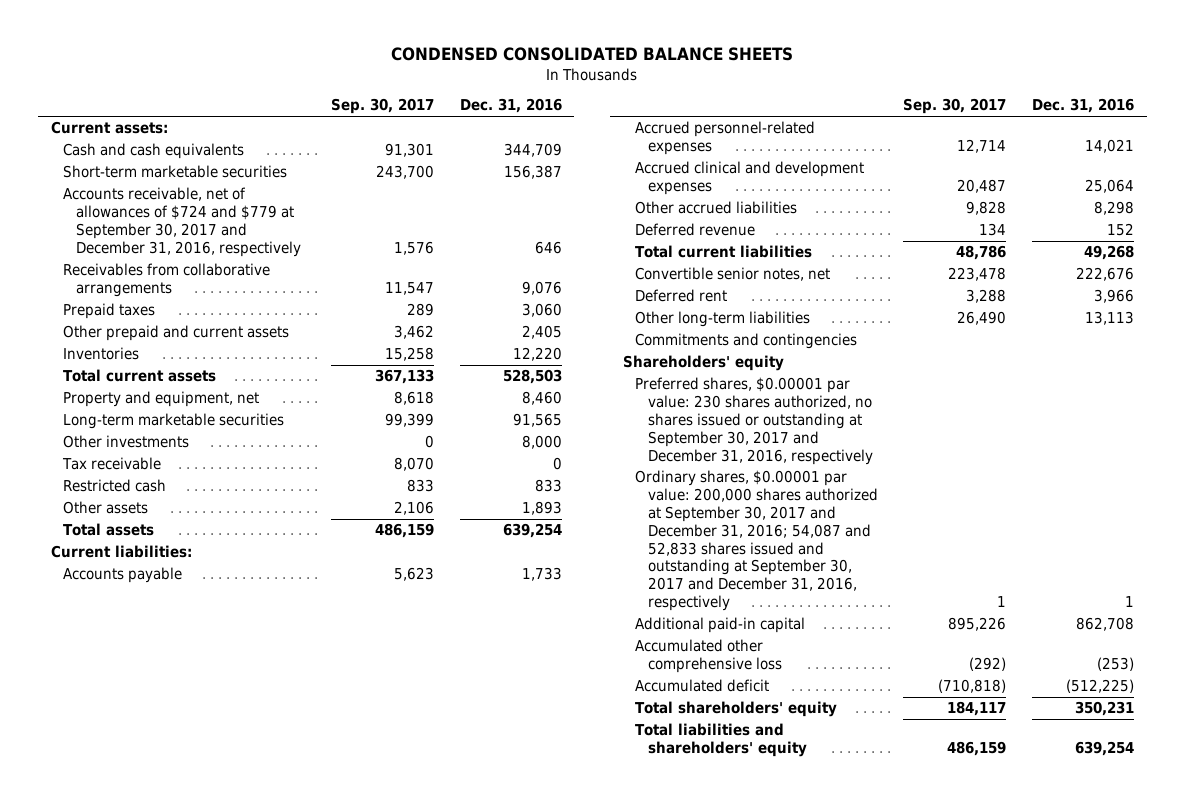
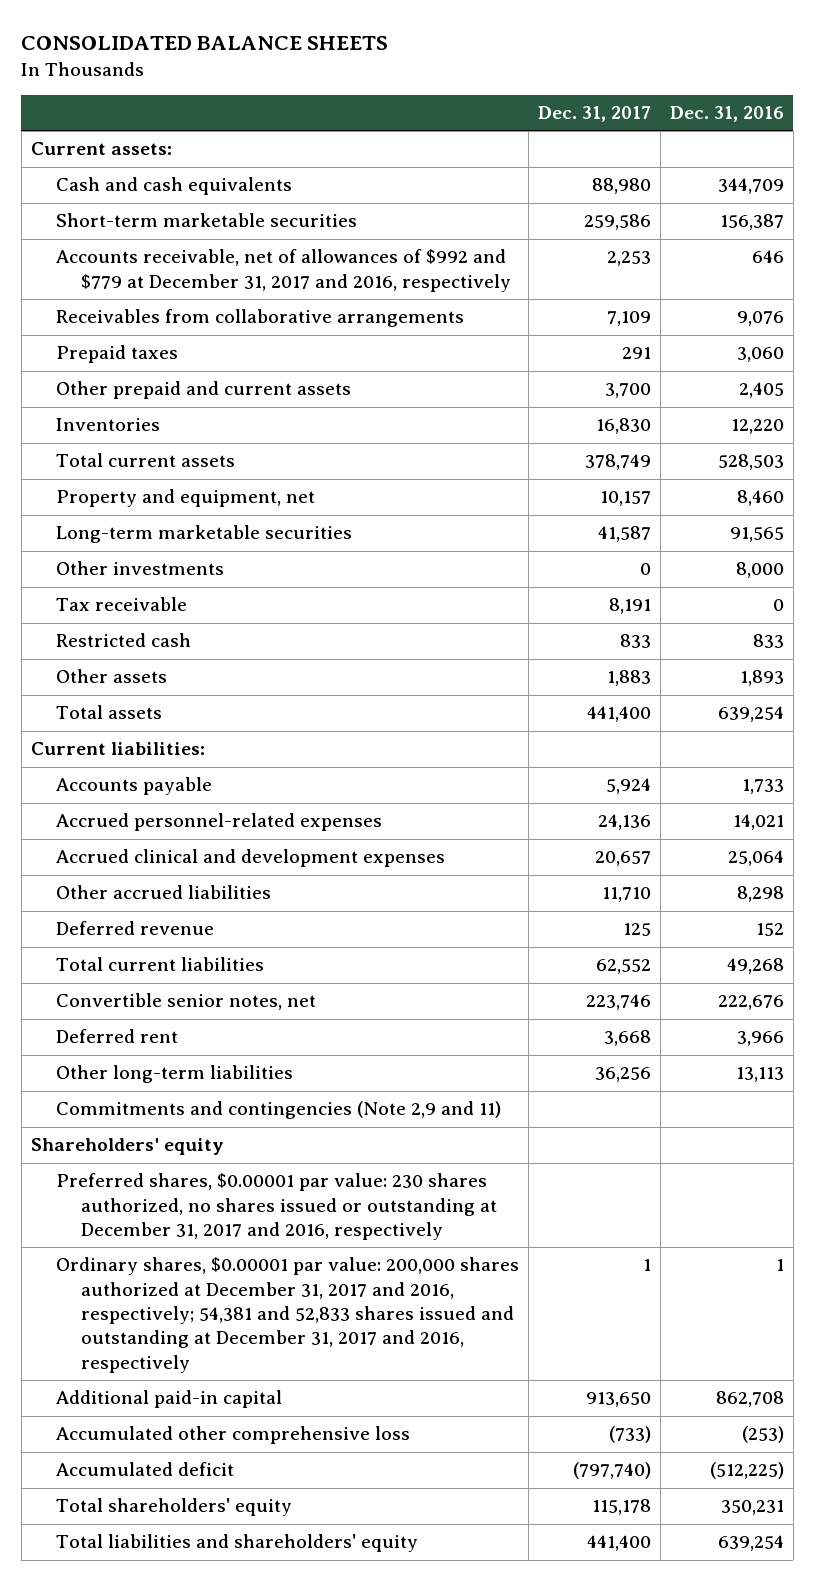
- CONDENSED CONSOLIDATED BALANCE SHEETS
+ CONSOLIDATED BALANCE SHEETS
- | Sep. 30, 2017 | Dec. 31, 2016
+ | Dec. 31, 2017 | Dec. 31, 2016
- Accounts receivable, net of allowances of $724 and $779 at September 30, 2017 and December 31, 2016, respectively | 1,576 | 646
+ Accounts receivable, net of allowances of $992 and $779 at December 31, 2017 and 2016, respectively | 2,253 | 646
- Commitments and contingencies
+ Commitments and contingencies (Note 2,9 and 11)
- Preferred shares, $0.00001 par value: 230 shares authorized, no shares issued or outstanding at September 30, 2017 and December 31, 2016, respectively
- Ordinary shares, $0.00001 par value: 200,000 shares authorized at September 30, 2017 and December 31, 2016; 54,087 and 52,833 shares issued and outstanding at September 30, 2017 and December 31, 2016, respectively | 1 | 1
+ Preferred shares, $0.00001 par value: 230 shares authorized, no shares issued or outstanding at December 31, 2017 and 2016, respectively
+ Ordinary shares, $0.00001 par value: 200,000 shares authorized at December 31, 2017 and 2016, respectively; 54,381 and 52,833 shares issued and outstanding at December 31, 2017 and 2016, respectively | 1 | 1

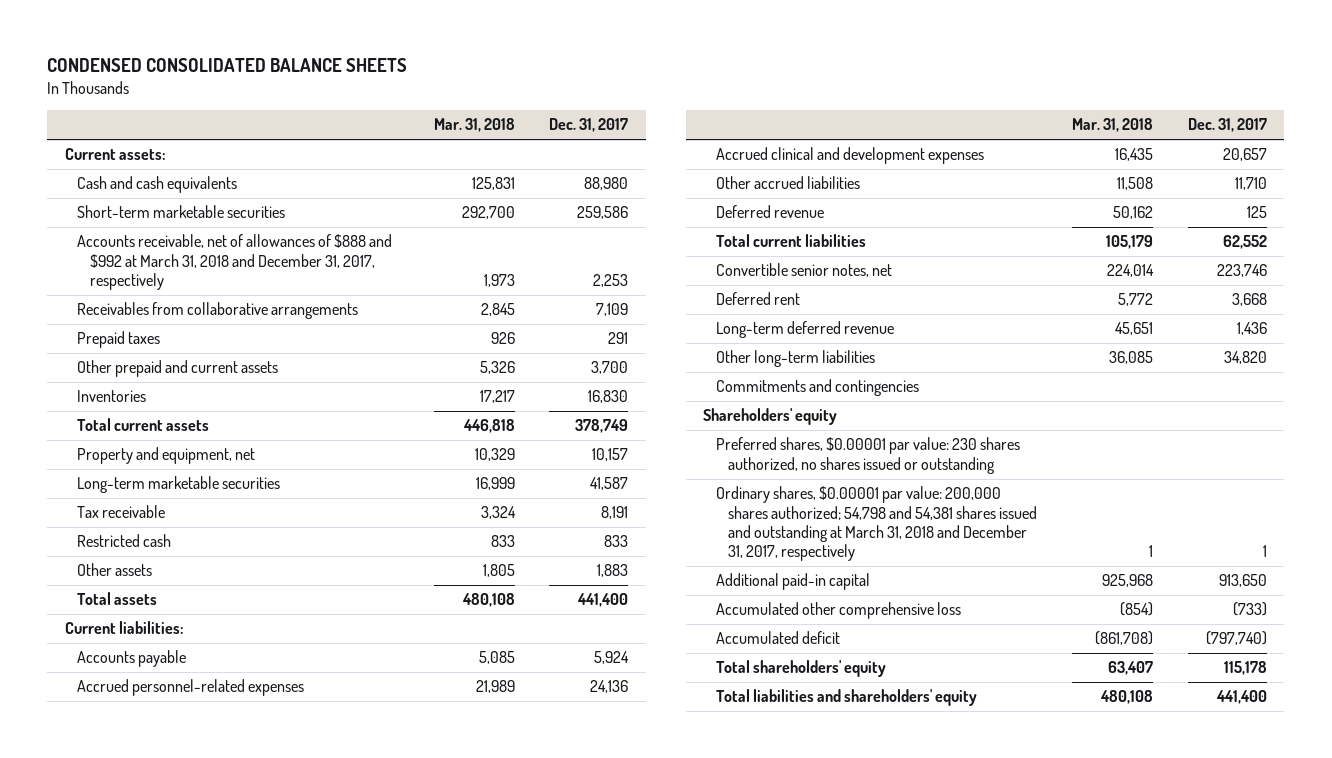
- CONSOLIDATED BALANCE SHEETS
+ CONDENSED CONSOLIDATED BALANCE SHEETS
- | Dec. 31, 2017 | Dec. 31, 2016
+ | Mar. 31, 2018 | Dec. 31, 2017
- Accounts receivable, net of allowances of $992 and $779 at December 31, 2017 and 2016, respectively | 2,253 | 646
+ Accounts receivable, net of allowances of $888 and $992 at March 31, 2018 and December 31, 2017, respectively | 1,973 | 2,253
- Other investments | 0 | 8,000
- Other long-term liabilities | 36,256 | 13,113
- Commitments and contingencies (Note 2,9 and 11)
+ Long-term deferred revenue | 45,651 | 1,436
+ Other long-term liabilities | 36,085 | 34,820
+ Commitments and contingencies
- Preferred shares, $0.00001 par value: 230 shares authorized, no shares issued or outstanding at December 31, 2017 and 2016, respectively
- Ordinary shares, $0.00001 par value: 200,000 shares authorized at December 31, 2017 and 2016, respectively; 54,381 and 52,833 shares issued and outstanding at December 31, 2017 and 2016, respectively | 1 | 1
+ Preferred shares, $0.00001 par value: 230 shares authorized, no shares issued or outstanding
+ Ordinary shares, $0.00001 par value: 200,000 shares authorized; 54,798 and 54,381 shares issued and outstanding at March 31, 2018 and December 31, 2017, respectively | 1 | 1

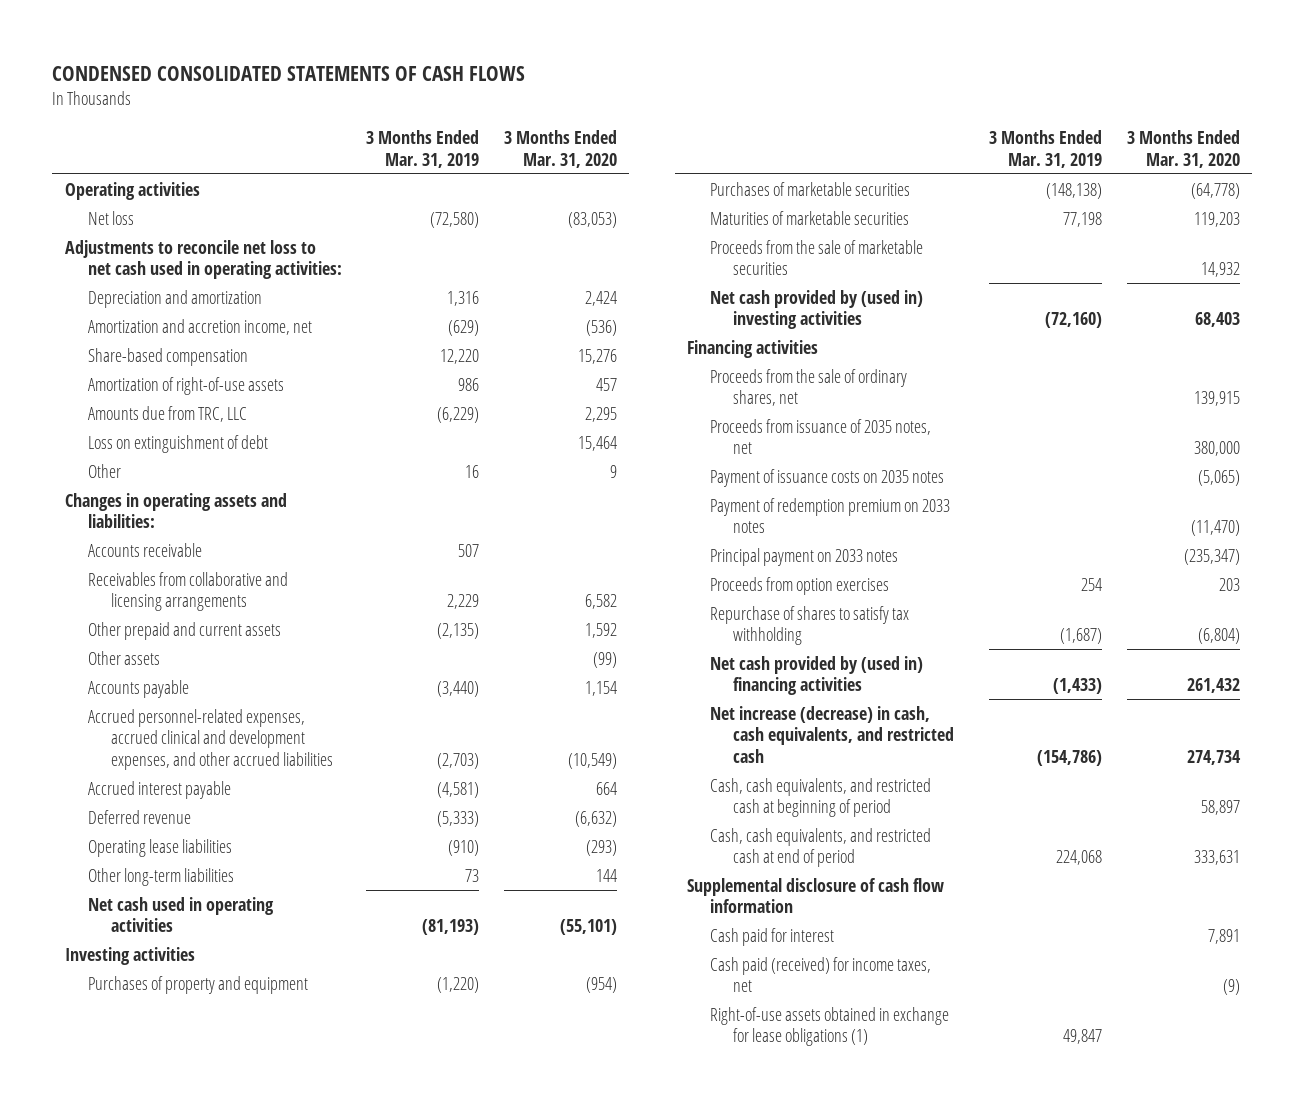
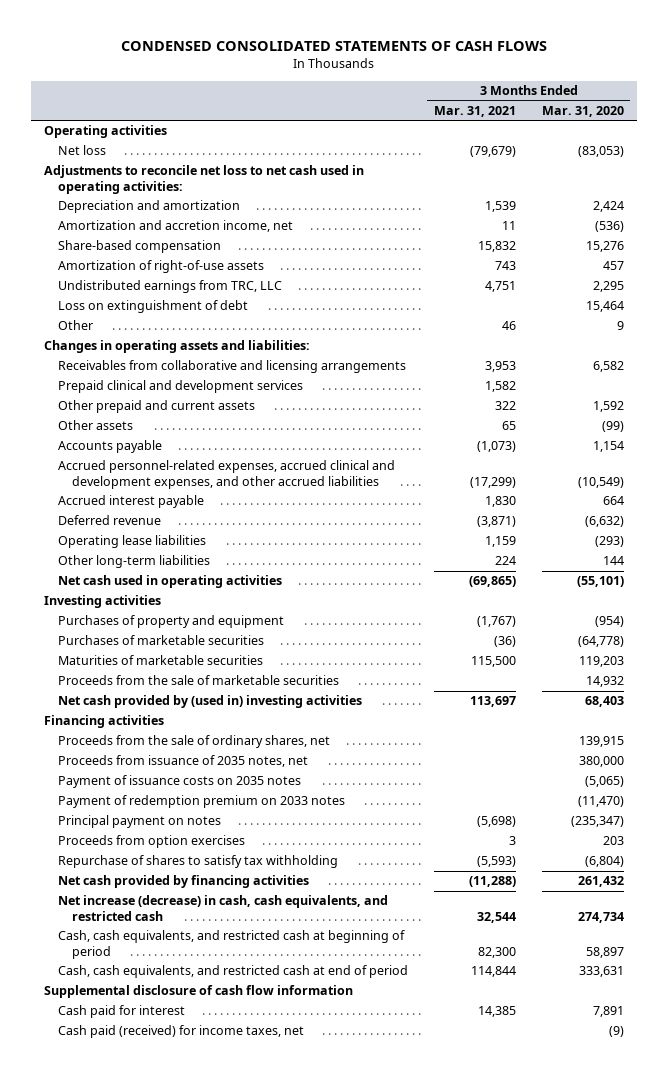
- | 3 Months Ended Mar. 31, 2019 | 3 Months Ended Mar. 31, 2020
+ | 3 Months Ended Mar. 31, 2021 | 3 Months Ended Mar. 31, 2020
- Amounts due from TRC, LLC | (6,229) | 2,295
+ Undistributed earnings from TRC, LLC | 4,751 | 2,295
- Accounts receivable | 507 |
+ Prepaid clinical and development services | 1,582 |
- Principal payment on 2033 notes | | (235,347)
+ Principal payment on notes | (5,698) | (235,347)
- Net cash provided by (used in) financing activities | (1,433) | 261,432
+ Net cash provided by financing activities | (11,288) | 261,432
- Right-of-use assets obtained in exchange for lease obligations (1) | 49,847 |

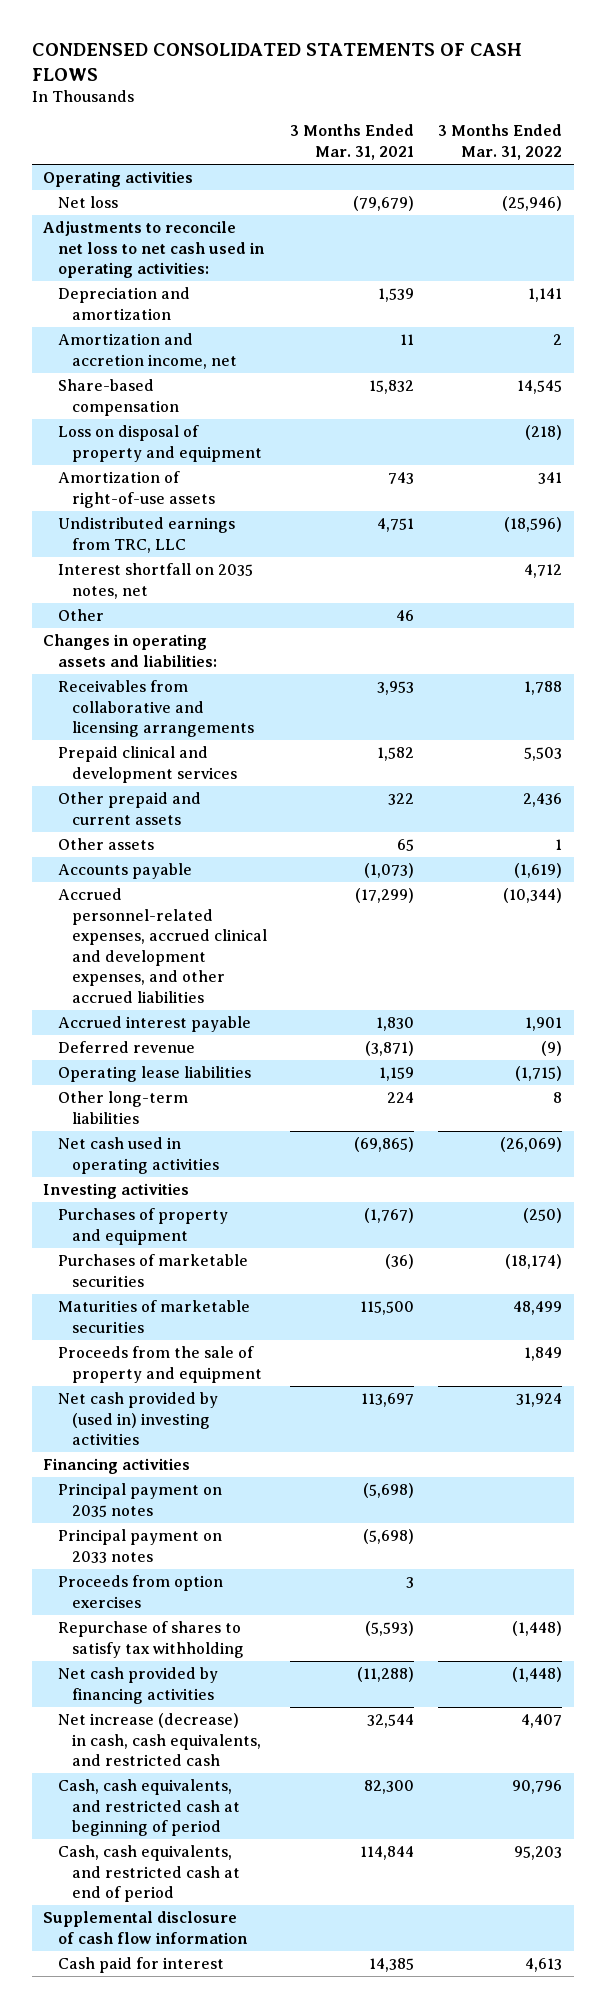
- | 3 Months Ended Mar. 31, 2021 | 3 Months Ended Mar. 31, 2020
+ | 3 Months Ended Mar. 31, 2021 | 3 Months Ended Mar. 31, 2022
+ Loss on disposal of property and equipment | | (218)
- Loss on extinguishment of debt | | 15,464
+ Interest shortfall on 2035 notes, net | | 4,712
- Proceeds from the sale of marketable securities | | 14,932
+ Proceeds from the sale of property and equipment | | 1,849
- Proceeds from the sale of ordinary shares, net | | 139,915
- Proceeds from issuance of 2035 notes, net | | 380,000
- Payment of issuance costs on 2035 notes | | (5,065)
- Payment of redemption premium on 2033 notes | | (11,470)
- Principal payment on notes | (5,698) | (235,347)
+ Principal payment on 2035 notes | (5,698) |
+ Principal payment on 2033 notes | (5,698) |
- Cash paid (received) for income taxes, net | | (9)

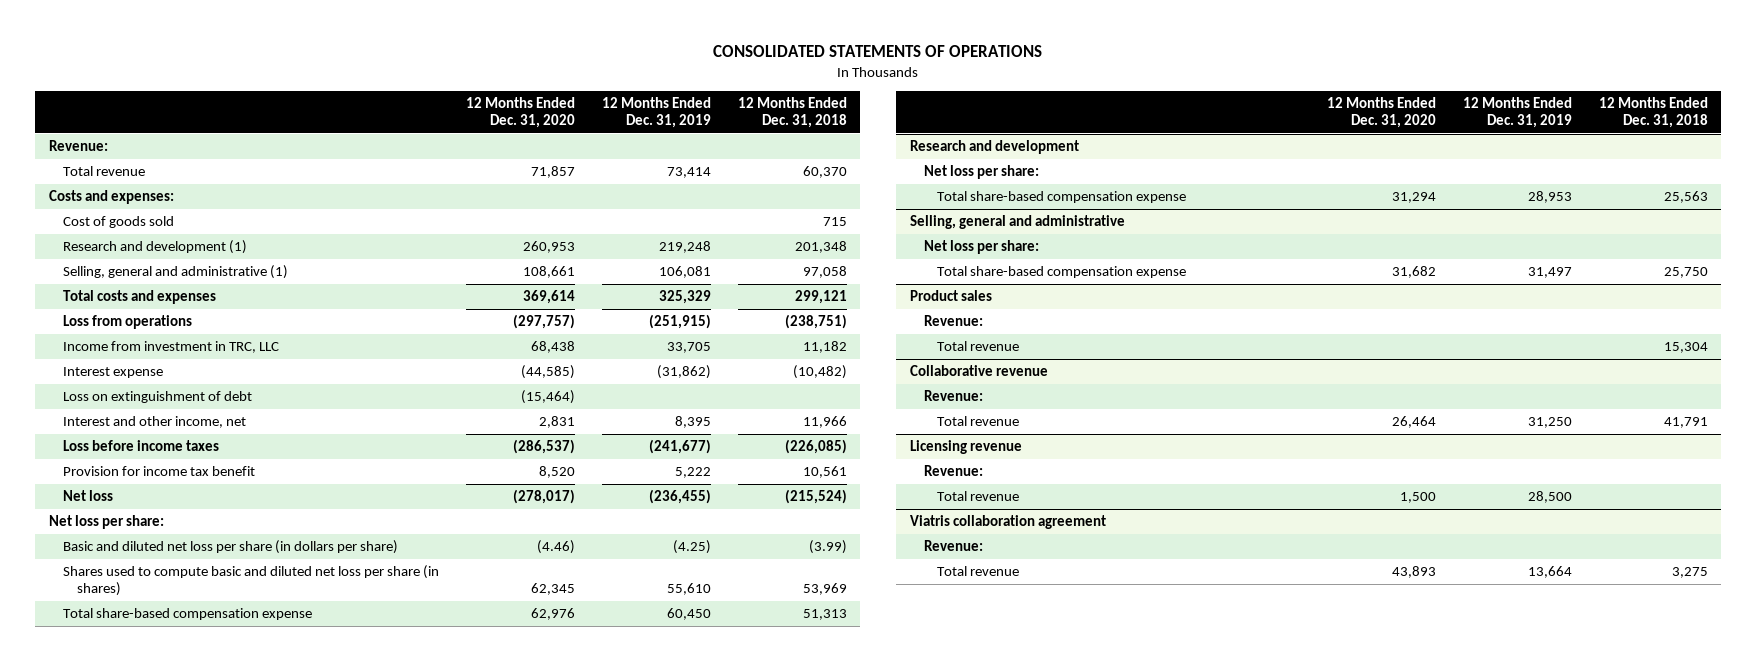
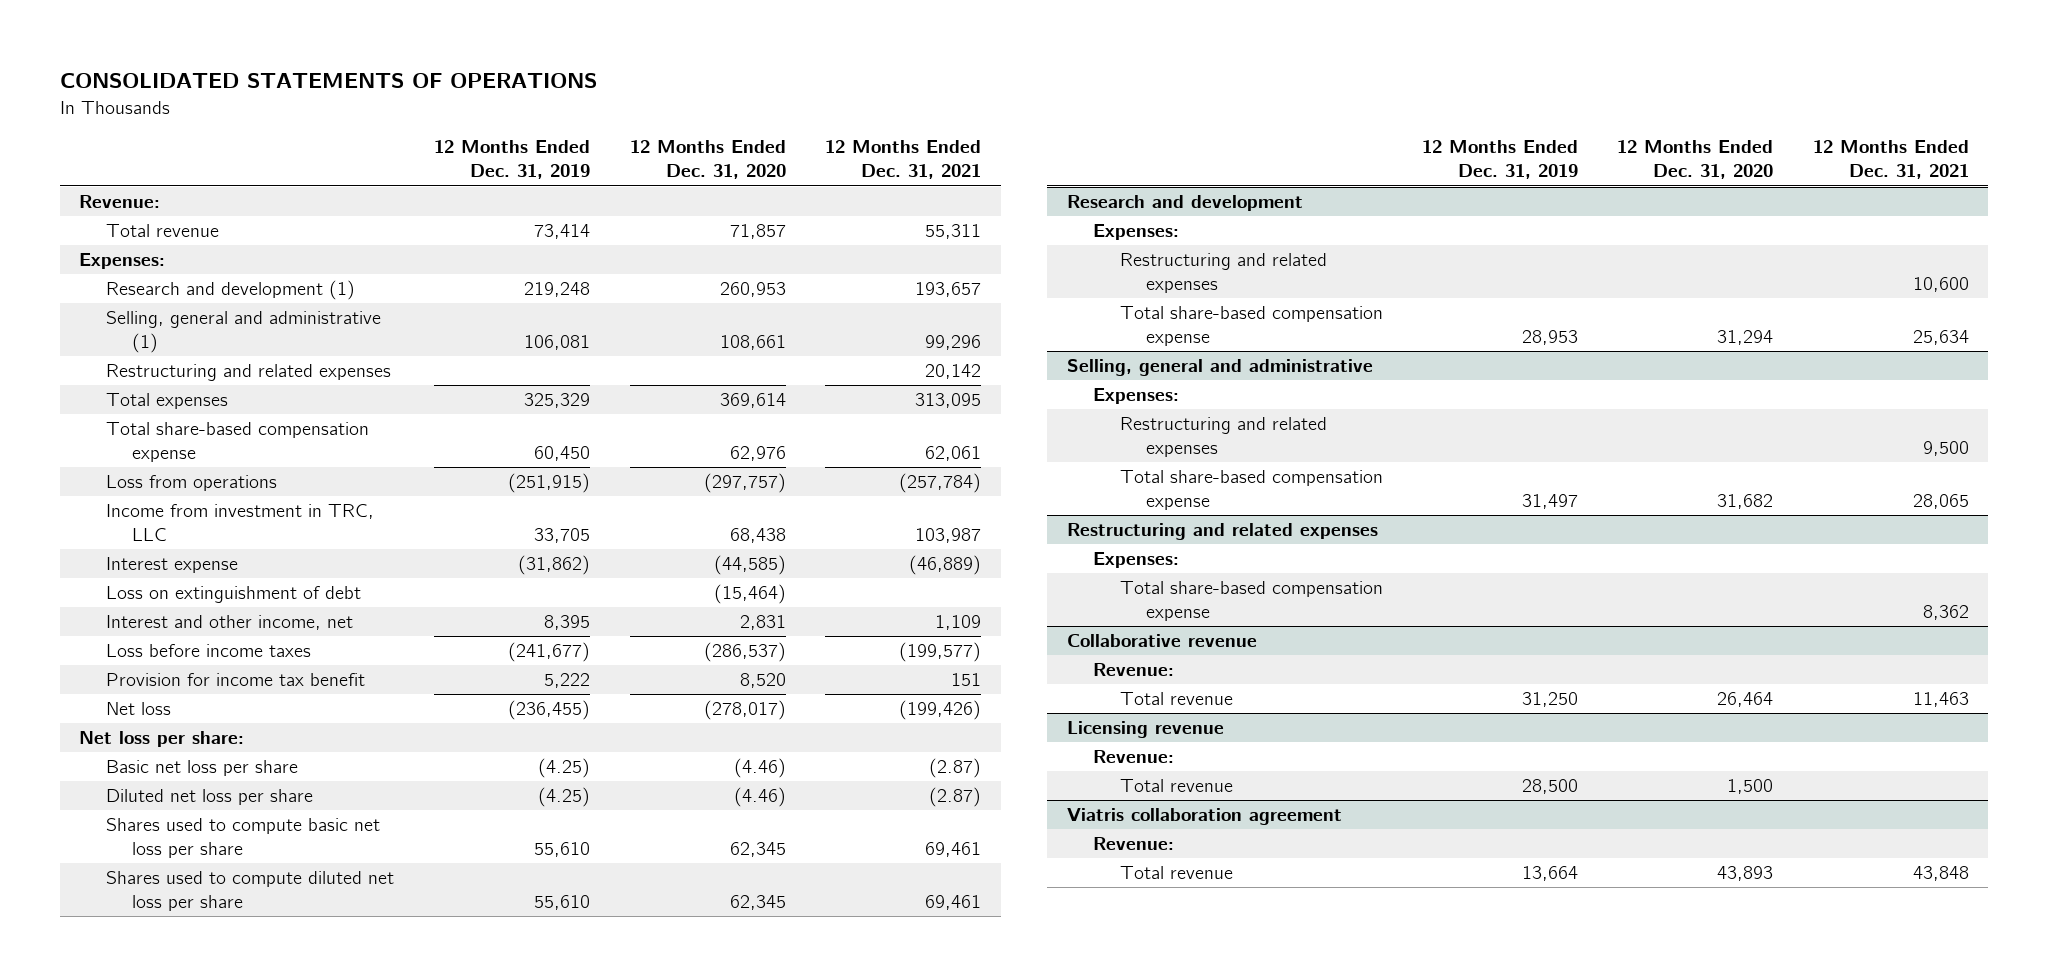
- | 12 Months Ended Dec. 31, 2020 | 12 Months Ended Dec. 31, 2019 | 12 Months Ended Dec. 31, 2018
+ | 12 Months Ended Dec. 31, 2019 | 12 Months Ended Dec. 31, 2020 | 12 Months Ended Dec. 31, 2021
- Costs and expenses:
- Cost of goods sold | | | 715
+ Expenses:
- Total costs and expenses | 369,614 | 325,329 | 299,121
+ Restructuring and related expenses | | | 20,142
+ Total expenses | 325,329 | 369,614 | 313,095
moved up: Total share-based compensation expense | 60,450 | 62,976 | 62,061
- Basic and diluted net loss per share (in dollars per share) | (4.46) | (4.25) | (3.99)
- Shares used to compute basic and diluted net loss per share (in shares) | 62,345 | 55,610 | 53,969
+ Basic net loss per share | (4.25) | (4.46) | (2.87)
+ Diluted net loss per share | (4.25) | (4.46) | (2.87)
+ Shares used to compute basic net loss per share | 55,610 | 62,345 | 69,461
+ Shares used to compute diluted net loss per share | 55,610 | 62,345 | 69,461
@ Research and development
- Net loss per share:
+ Expenses:
+ Restructuring and related expenses | | | 10,600
@ Selling, general and administrative
- Net loss per share:
+ Expenses:
+ Restructuring and related expenses | | | 9,500
- Product sales
- Revenue:
- Total revenue | | | 15,304
+ Restructuring and related expenses
+ Expenses:
+ Total share-based compensation expense | | | 8,362

